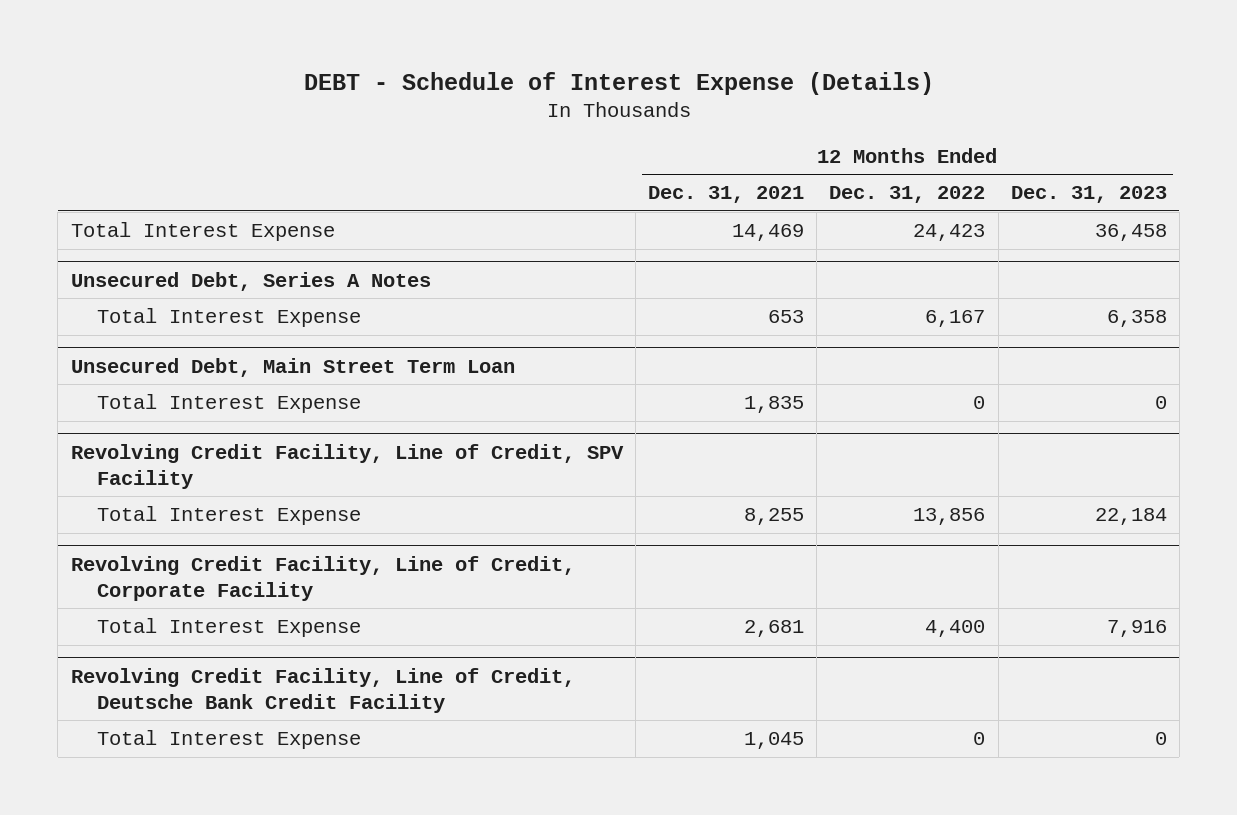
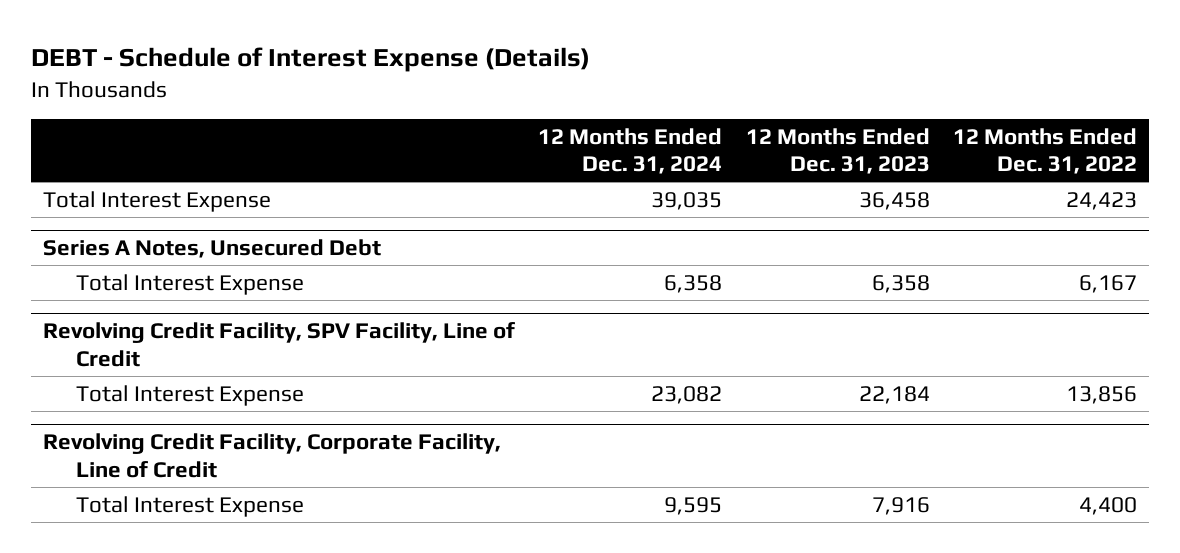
- | 12 Months Ended Dec. 31, 2021 | 12 Months Ended Dec. 31, 2022 | 12 Months Ended Dec. 31, 2023
+ | 12 Months Ended Dec. 31, 2024 | 12 Months Ended Dec. 31, 2023 | 12 Months Ended Dec. 31, 2022
- Unsecured Debt, Series A Notes
+ Series A Notes, Unsecured Debt
- Unsecured Debt, Main Street Term Loan
- Total Interest Expense | 1,835 | 0 | 0
- Revolving Credit Facility, Line of Credit, SPV Facility
+ Revolving Credit Facility, SPV Facility, Line of Credit
- Revolving Credit Facility, Line of Credit, Corporate Facility
+ Revolving Credit Facility, Corporate Facility, Line of Credit
- Revolving Credit Facility, Line of Credit, Deutsche Bank Credit Facility
- Total Interest Expense | 1,045 | 0 | 0

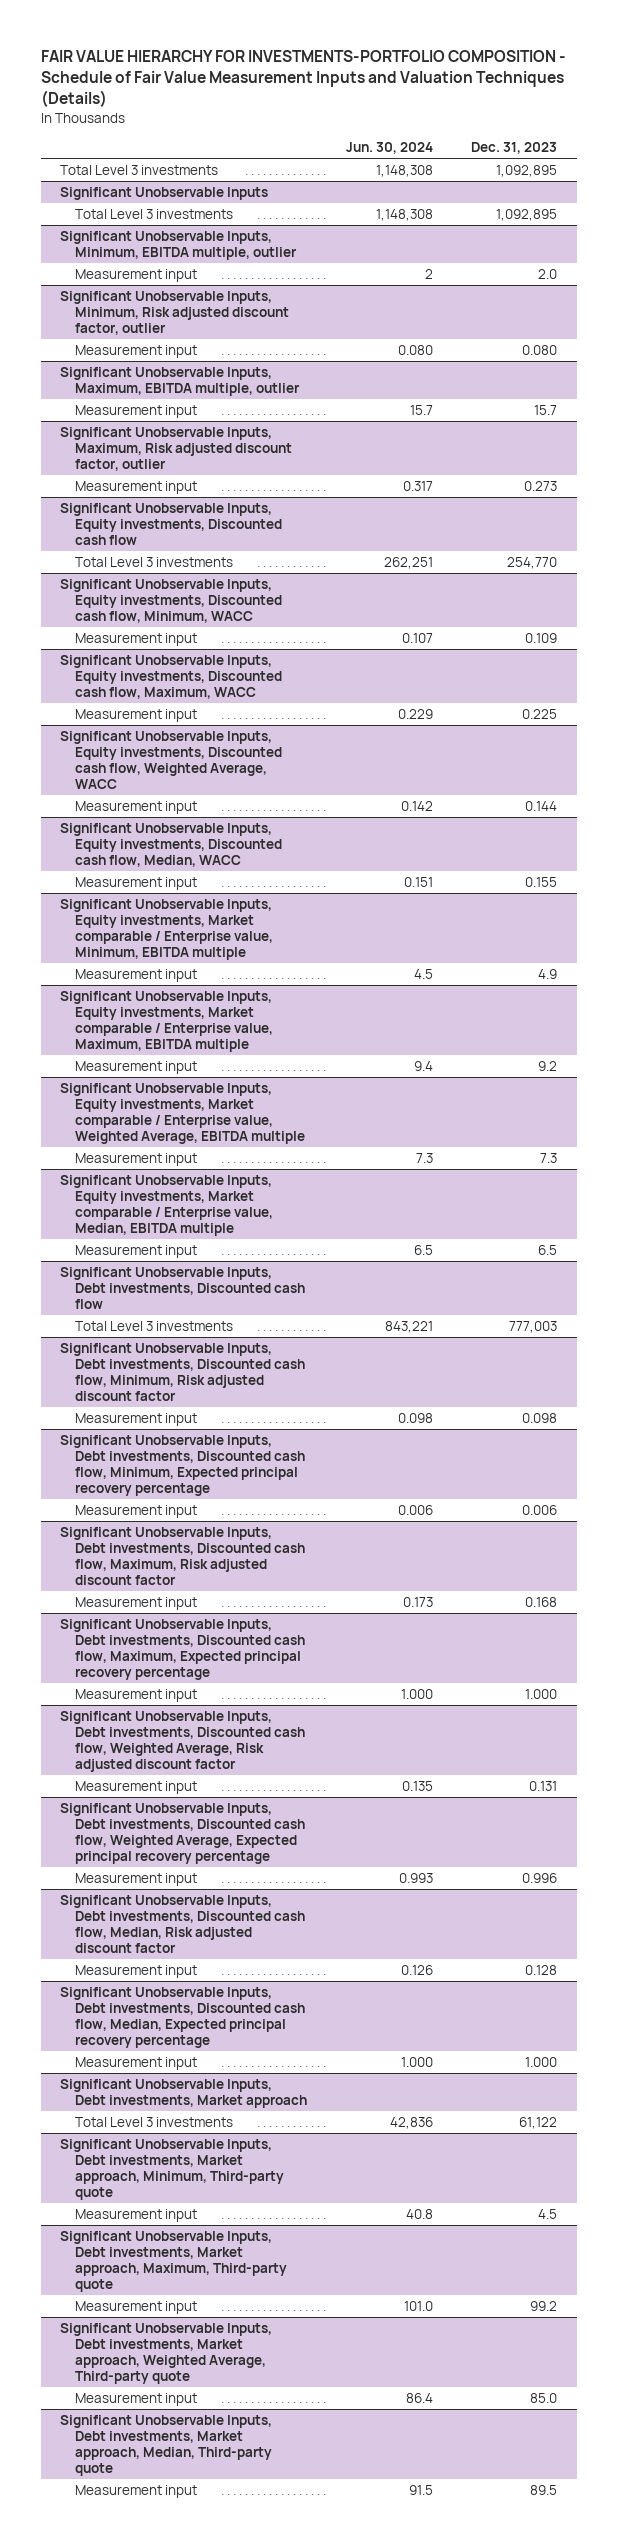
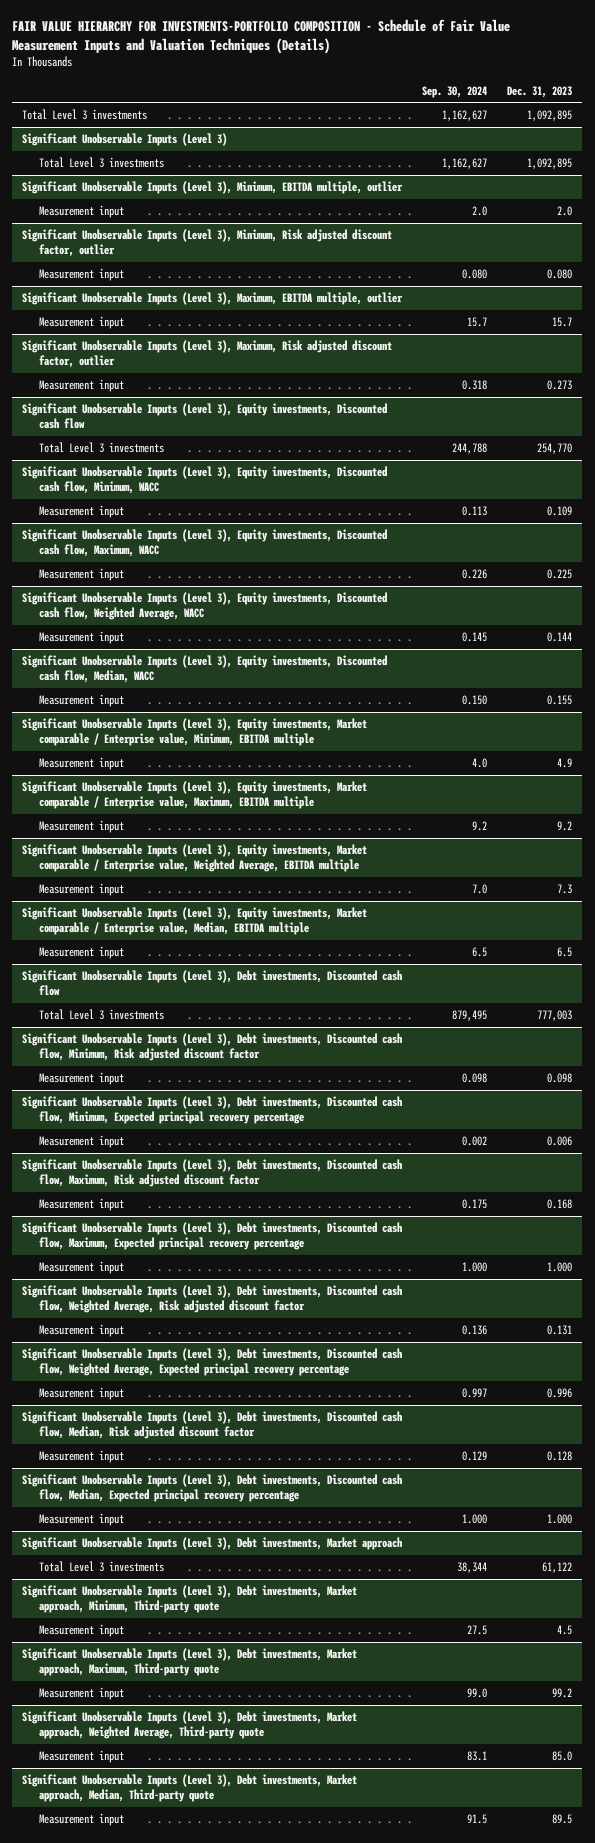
- | Jun. 30, 2024 | Dec. 31, 2023
+ | Sep. 30, 2024 | Dec. 31, 2023
- Significant Unobservable Inputs
+ Significant Unobservable Inputs (Level 3)
- Significant Unobservable Inputs, Minimum, EBITDA multiple, outlier
+ Significant Unobservable Inputs (Level 3), Minimum, EBITDA multiple, outlier
- Significant Unobservable Inputs, Minimum, Risk adjusted discount factor, outlier
+ Significant Unobservable Inputs (Level 3), Minimum, Risk adjusted discount factor, outlier
- Significant Unobservable Inputs, Maximum, EBITDA multiple, outlier
+ Significant Unobservable Inputs (Level 3), Maximum, EBITDA multiple, outlier
- Significant Unobservable Inputs, Maximum, Risk adjusted discount factor, outlier
+ Significant Unobservable Inputs (Level 3), Maximum, Risk adjusted discount factor, outlier
- Significant Unobservable Inputs, Equity investments, Discounted cash flow
+ Significant Unobservable Inputs (Level 3), Equity investments, Discounted cash flow
- Significant Unobservable Inputs, Equity investments, Discounted cash flow, Minimum, WACC
+ Significant Unobservable Inputs (Level 3), Equity investments, Discounted cash flow, Minimum, WACC
- Significant Unobservable Inputs, Equity investments, Discounted cash flow, Maximum, WACC
+ Significant Unobservable Inputs (Level 3), Equity investments, Discounted cash flow, Maximum, WACC
- Significant Unobservable Inputs, Equity investments, Discounted cash flow, Weighted Average, WACC
+ Significant Unobservable Inputs (Level 3), Equity investments, Discounted cash flow, Weighted Average, WACC
- Significant Unobservable Inputs, Equity investments, Discounted cash flow, Median, WACC
+ Significant Unobservable Inputs (Level 3), Equity investments, Discounted cash flow, Median, WACC
- Significant Unobservable Inputs, Equity investments, Market comparable / Enterprise value, Minimum, EBITDA multiple
+ Significant Unobservable Inputs (Level 3), Equity investments, Market comparable / Enterprise value, Minimum, EBITDA multiple
- Significant Unobservable Inputs, Equity investments, Market comparable / Enterprise value, Maximum, EBITDA multiple
+ Significant Unobservable Inputs (Level 3), Equity investments, Market comparable / Enterprise value, Maximum, EBITDA multiple
- Significant Unobservable Inputs, Equity investments, Market comparable / Enterprise value, Weighted Average, EBITDA multiple
+ Significant Unobservable Inputs (Level 3), Equity investments, Market comparable / Enterprise value, Weighted Average, EBITDA multiple
- Significant Unobservable Inputs, Equity investments, Market comparable / Enterprise value, Median, EBITDA multiple
+ Significant Unobservable Inputs (Level 3), Equity investments, Market comparable / Enterprise value, Median, EBITDA multiple
- Significant Unobservable Inputs, Debt investments, Discounted cash flow
+ Significant Unobservable Inputs (Level 3), Debt investments, Discounted cash flow
- Significant Unobservable Inputs, Debt investments, Discounted cash flow, Minimum, Risk adjusted discount factor
+ Significant Unobservable Inputs (Level 3), Debt investments, Discounted cash flow, Minimum, Risk adjusted discount factor
- Significant Unobservable Inputs, Debt investments, Discounted cash flow, Minimum, Expected principal recovery percentage
+ Significant Unobservable Inputs (Level 3), Debt investments, Discounted cash flow, Minimum, Expected principal recovery percentage
- Significant Unobservable Inputs, Debt investments, Discounted cash flow, Maximum, Risk adjusted discount factor
+ Significant Unobservable Inputs (Level 3), Debt investments, Discounted cash flow, Maximum, Risk adjusted discount factor
- Significant Unobservable Inputs, Debt investments, Discounted cash flow, Maximum, Expected principal recovery percentage
+ Significant Unobservable Inputs (Level 3), Debt investments, Discounted cash flow, Maximum, Expected principal recovery percentage
- Significant Unobservable Inputs, Debt investments, Discounted cash flow, Weighted Average, Risk adjusted discount factor
+ Significant Unobservable Inputs (Level 3), Debt investments, Discounted cash flow, Weighted Average, Risk adjusted discount factor
- Significant Unobservable Inputs, Debt investments, Discounted cash flow, Weighted Average, Expected principal recovery percentage
+ Significant Unobservable Inputs (Level 3), Debt investments, Discounted cash flow, Weighted Average, Expected principal recovery percentage
- Significant Unobservable Inputs, Debt investments, Discounted cash flow, Median, Risk adjusted discount factor
+ Significant Unobservable Inputs (Level 3), Debt investments, Discounted cash flow, Median, Risk adjusted discount factor
- Significant Unobservable Inputs, Debt investments, Discounted cash flow, Median, Expected principal recovery percentage
+ Significant Unobservable Inputs (Level 3), Debt investments, Discounted cash flow, Median, Expected principal recovery percentage
- Significant Unobservable Inputs, Debt investments, Market approach
+ Significant Unobservable Inputs (Level 3), Debt investments, Market approach
- Significant Unobservable Inputs, Debt investments, Market approach, Minimum, Third-party quote
+ Significant Unobservable Inputs (Level 3), Debt investments, Market approach, Minimum, Third-party quote
- Significant Unobservable Inputs, Debt investments, Market approach, Maximum, Third-party quote
+ Significant Unobservable Inputs (Level 3), Debt investments, Market approach, Maximum, Third-party quote
- Significant Unobservable Inputs, Debt investments, Market approach, Weighted Average, Third-party quote
+ Significant Unobservable Inputs (Level 3), Debt investments, Market approach, Weighted Average, Third-party quote
- Significant Unobservable Inputs, Debt investments, Market approach, Median, Third-party quote
+ Significant Unobservable Inputs (Level 3), Debt investments, Market approach, Median, Third-party quote

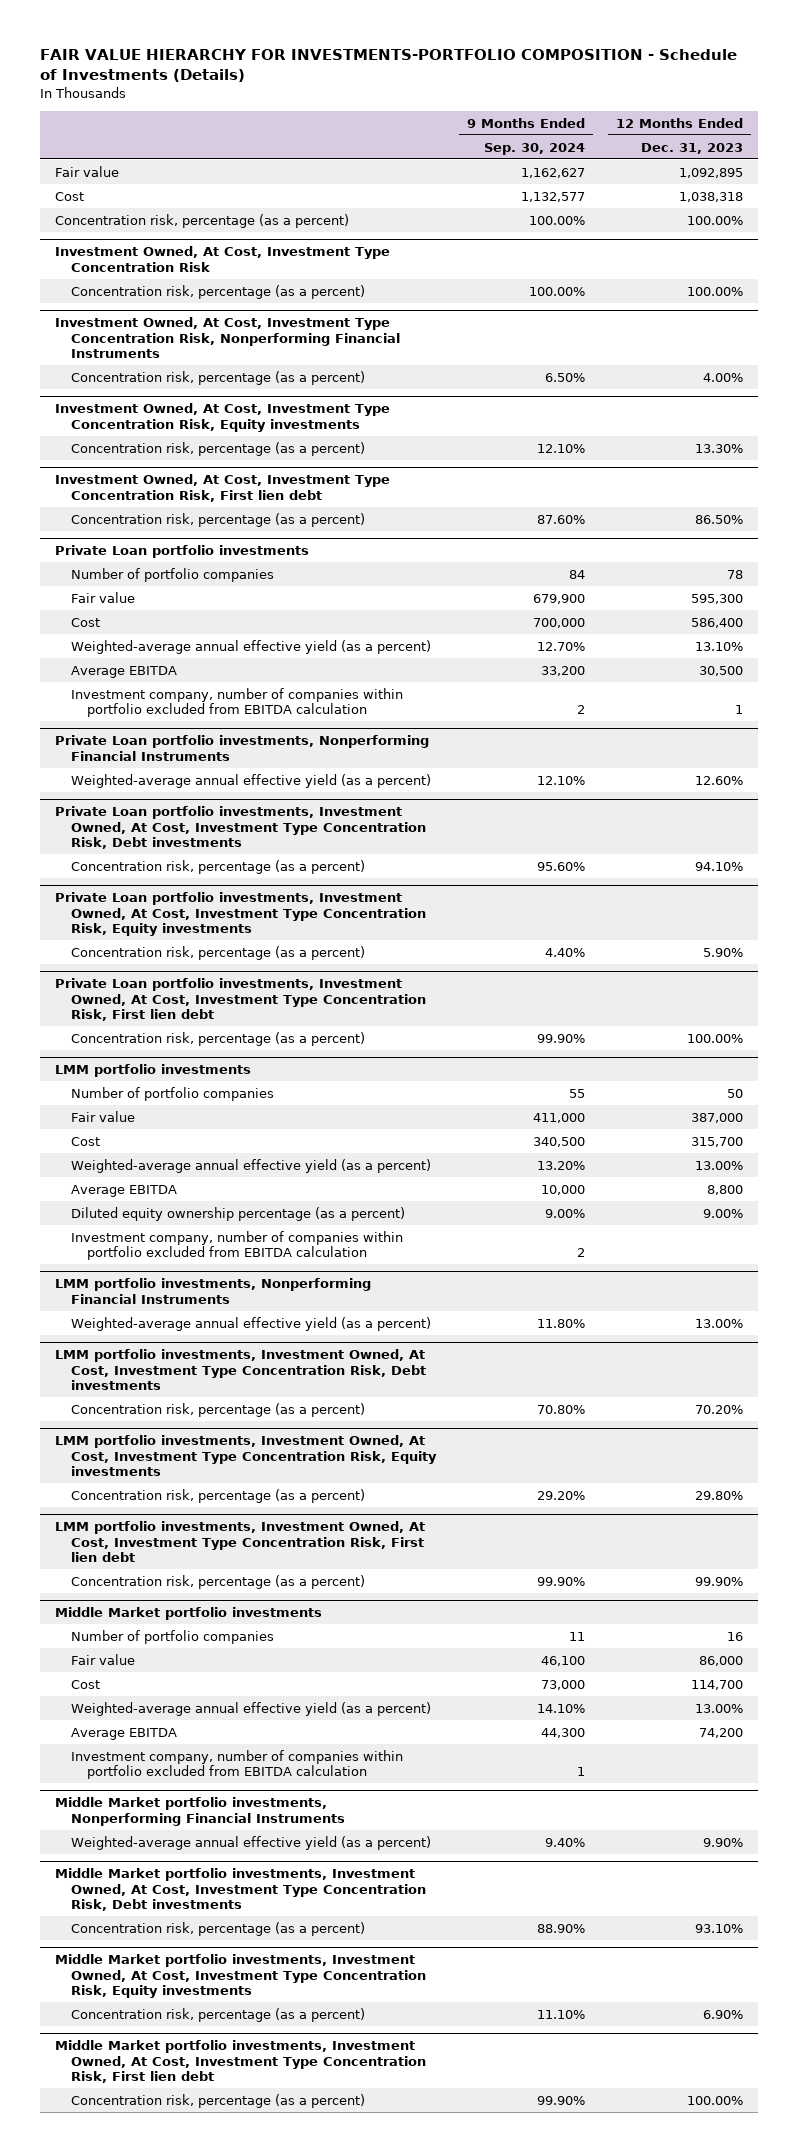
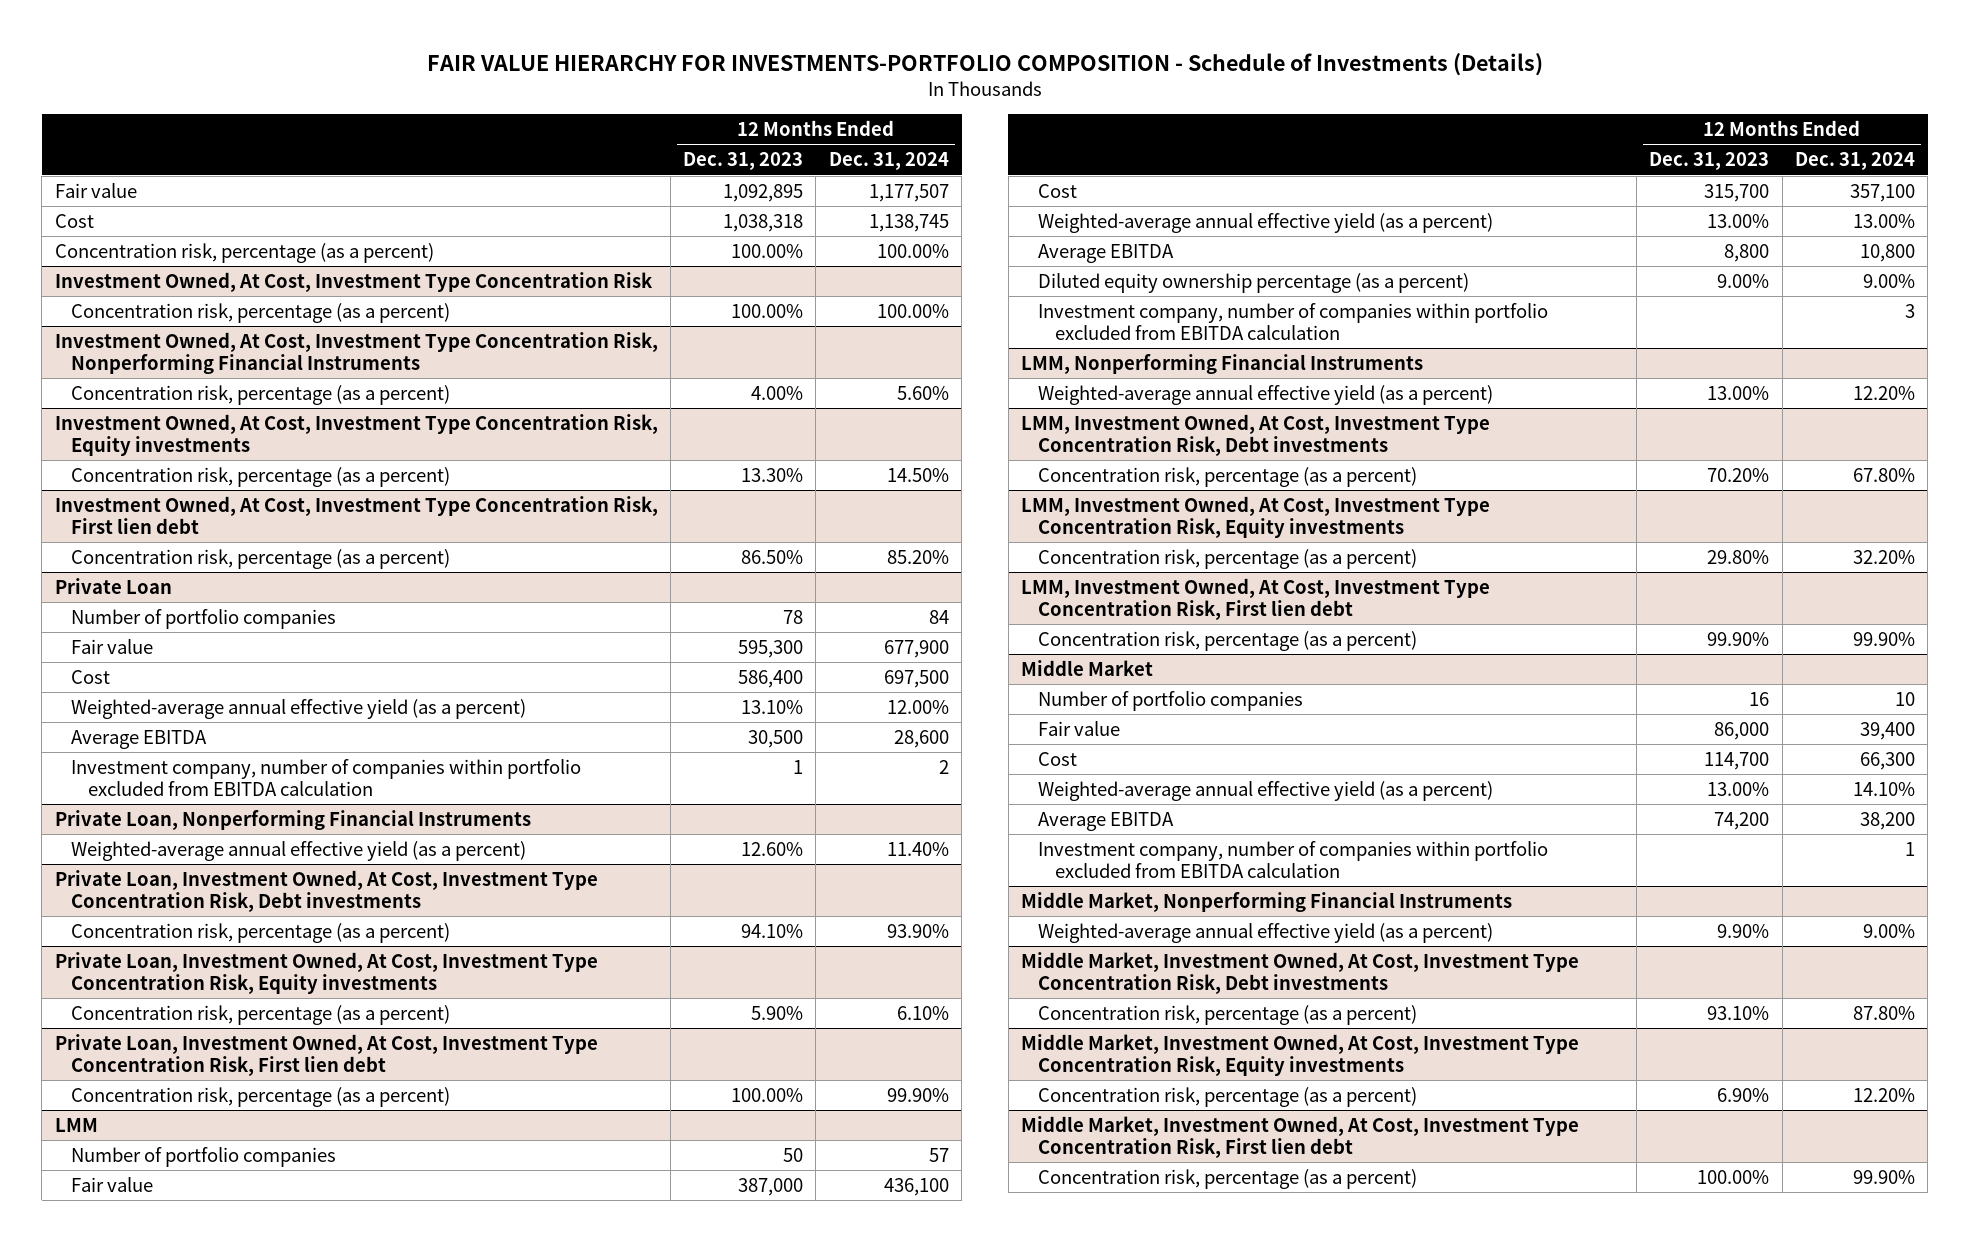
- | 9 Months Ended Sep. 30, 2024 | 12 Months Ended Dec. 31, 2023
+ | 12 Months Ended Dec. 31, 2023 | 12 Months Ended Dec. 31, 2024
- Private Loan portfolio investments
+ Private Loan
- Private Loan portfolio investments, Nonperforming Financial Instruments
+ Private Loan, Nonperforming Financial Instruments
- Private Loan portfolio investments, Investment Owned, At Cost, Investment Type Concentration Risk, Debt investments
+ Private Loan, Investment Owned, At Cost, Investment Type Concentration Risk, Debt investments
- Private Loan portfolio investments, Investment Owned, At Cost, Investment Type Concentration Risk, Equity investments
+ Private Loan, Investment Owned, At Cost, Investment Type Concentration Risk, Equity investments
- Private Loan portfolio investments, Investment Owned, At Cost, Investment Type Concentration Risk, First lien debt
+ Private Loan, Investment Owned, At Cost, Investment Type Concentration Risk, First lien debt
- LMM portfolio investments
+ LMM
- LMM portfolio investments, Nonperforming Financial Instruments
+ LMM, Nonperforming Financial Instruments
- LMM portfolio investments, Investment Owned, At Cost, Investment Type Concentration Risk, Debt investments
+ LMM, Investment Owned, At Cost, Investment Type Concentration Risk, Debt investments
- LMM portfolio investments, Investment Owned, At Cost, Investment Type Concentration Risk, Equity investments
+ LMM, Investment Owned, At Cost, Investment Type Concentration Risk, Equity investments
- LMM portfolio investments, Investment Owned, At Cost, Investment Type Concentration Risk, First lien debt
+ LMM, Investment Owned, At Cost, Investment Type Concentration Risk, First lien debt
- Middle Market portfolio investments
+ Middle Market
- Middle Market portfolio investments, Nonperforming Financial Instruments
+ Middle Market, Nonperforming Financial Instruments
- Middle Market portfolio investments, Investment Owned, At Cost, Investment Type Concentration Risk, Debt investments
+ Middle Market, Investment Owned, At Cost, Investment Type Concentration Risk, Debt investments
- Middle Market portfolio investments, Investment Owned, At Cost, Investment Type Concentration Risk, Equity investments
+ Middle Market, Investment Owned, At Cost, Investment Type Concentration Risk, Equity investments
- Middle Market portfolio investments, Investment Owned, At Cost, Investment Type Concentration Risk, First lien debt
+ Middle Market, Investment Owned, At Cost, Investment Type Concentration Risk, First lien debt

